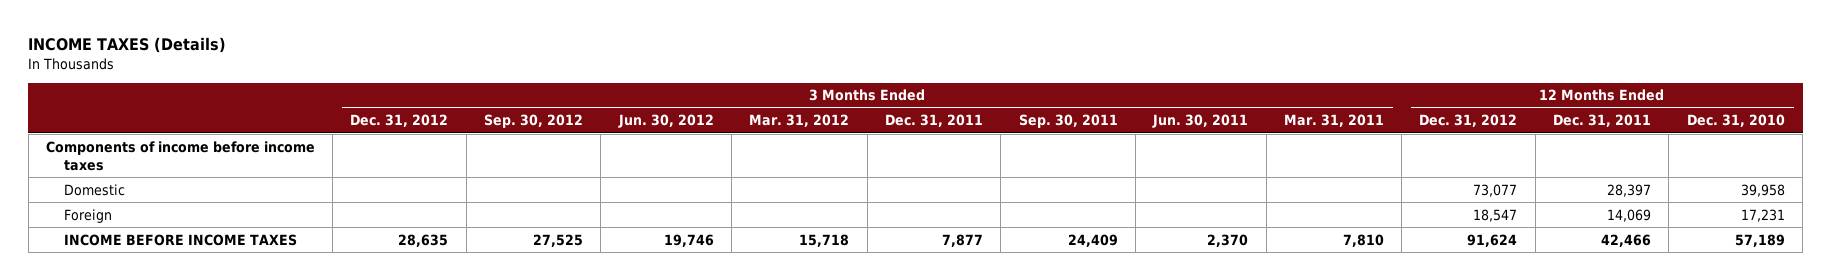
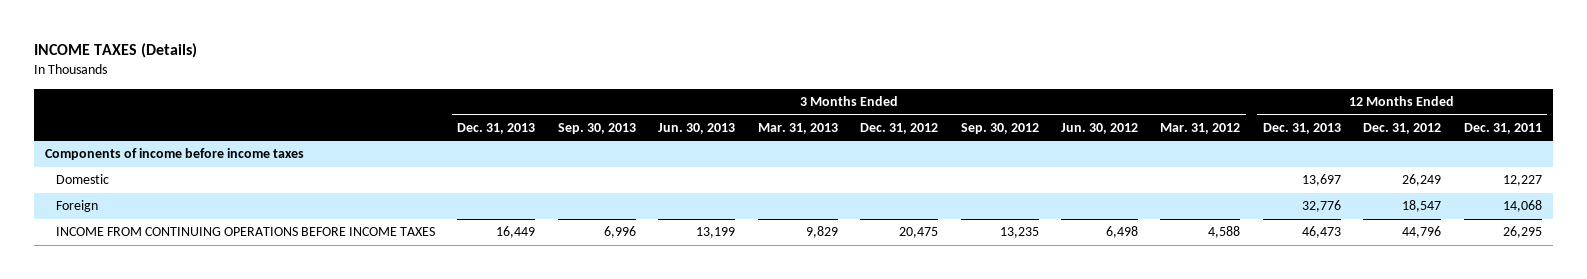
- | 3 Months Ended Dec. 31, 2012 | 3 Months Ended Sep. 30, 2012 | 3 Months Ended Jun. 30, 2012 | 3 Months Ended Mar. 31, 2012 | 3 Months Ended Dec. 31, 2011 | 3 Months Ended Sep. 30, 2011 | 3 Months Ended Jun. 30, 2011 | 3 Months Ended Mar. 31, 2011 | 12 Months Ended Dec. 31, 2012 | 12 Months Ended Dec. 31, 2011 | 12 Months Ended Dec. 31, 2010
+ | 3 Months Ended Dec. 31, 2013 | 3 Months Ended Sep. 30, 2013 | 3 Months Ended Jun. 30, 2013 | 3 Months Ended Mar. 31, 2013 | 3 Months Ended Dec. 31, 2012 | 3 Months Ended Sep. 30, 2012 | 3 Months Ended Jun. 30, 2012 | 3 Months Ended Mar. 31, 2012 | 12 Months Ended Dec. 31, 2013 | 12 Months Ended Dec. 31, 2012 | 12 Months Ended Dec. 31, 2011
- Domestic | | | | | | | | | 73,077 | 28,397 | 39,958
- Foreign | | | | | | | | | 18,547 | 14,069 | 17,231
- INCOME BEFORE INCOME TAXES | 28,635 | 27,525 | 19,746 | 15,718 | 7,877 | 24,409 | 2,370 | 7,810 | 91,624 | 42,466 | 57,189
+ Domestic | | | | | | | | | 13,697 | 26,249 | 12,227
+ Foreign | | | | | | | | | 32,776 | 18,547 | 14,068
+ INCOME FROM CONTINUING OPERATIONS BEFORE INCOME TAXES | 16,449 | 6,996 | 13,199 | 9,829 | 20,475 | 13,235 | 6,498 | 4,588 | 46,473 | 44,796 | 26,295

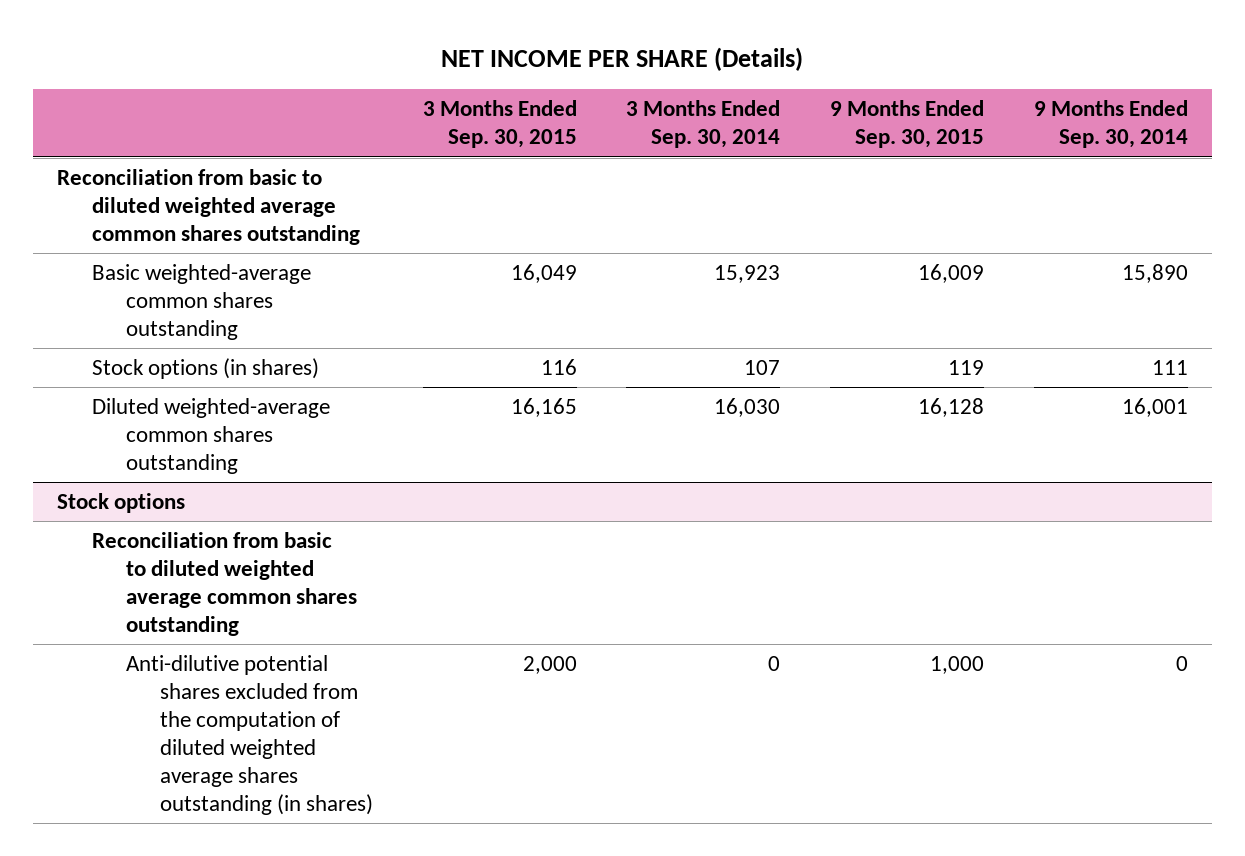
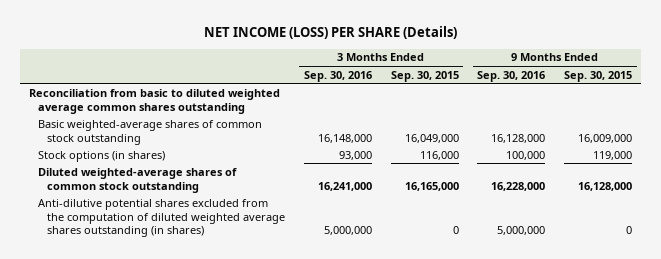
- NET INCOME PER SHARE (Details)
+ NET INCOME (LOSS) PER SHARE (Details)
- | 3 Months Ended Sep. 30, 2015 | 3 Months Ended Sep. 30, 2014 | 9 Months Ended Sep. 30, 2015 | 9 Months Ended Sep. 30, 2014
+ | 3 Months Ended Sep. 30, 2016 | 3 Months Ended Sep. 30, 2015 | 9 Months Ended Sep. 30, 2016 | 9 Months Ended Sep. 30, 2015
- Basic weighted-average common shares outstanding | 16,049 | 15,923 | 16,009 | 15,890
- Stock options (in shares) | 116 | 107 | 119 | 111
- Diluted weighted-average common shares outstanding | 16,165 | 16,030 | 16,128 | 16,001
- Stock options
- Reconciliation from basic to diluted weighted average common shares outstanding
- Anti-dilutive potential shares excluded from the computation of diluted weighted average shares outstanding (in shares) | 2,000 | 0 | 1,000 | 0
+ Basic weighted-average shares of common stock outstanding | 16,148,000 | 16,049,000 | 16,128,000 | 16,009,000
+ Stock options (in shares) | 93,000 | 116,000 | 100,000 | 119,000
+ Diluted weighted-average shares of common stock outstanding | 16,241,000 | 16,165,000 | 16,228,000 | 16,128,000
+ Anti-dilutive potential shares excluded from the computation of diluted weighted average shares outstanding (in shares) | 5,000,000 | 0 | 5,000,000 | 0

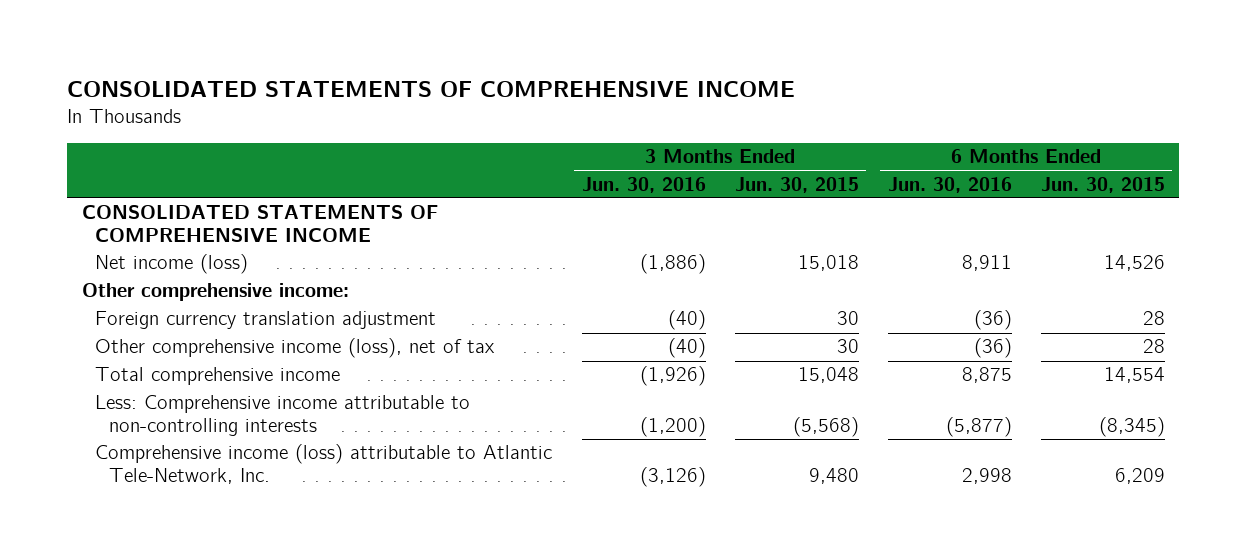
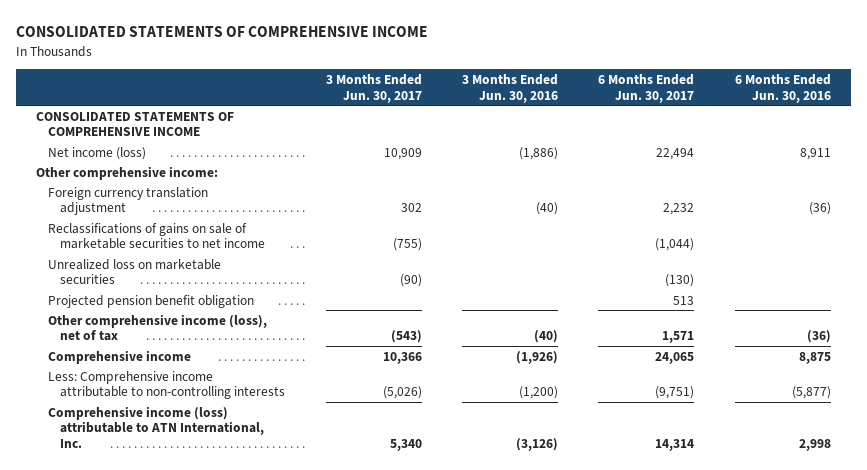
- | 3 Months Ended Jun. 30, 2016 | 3 Months Ended Jun. 30, 2015 | 6 Months Ended Jun. 30, 2016 | 6 Months Ended Jun. 30, 2015
+ | 3 Months Ended Jun. 30, 2017 | 3 Months Ended Jun. 30, 2016 | 6 Months Ended Jun. 30, 2017 | 6 Months Ended Jun. 30, 2016
+ Reclassifications of gains on sale of marketable securities to net income | (755) | | (1,044) |
+ Unrealized loss on marketable securities | (90) | | (130) |
+ Projected pension benefit obligation | | | 513 |
- Total comprehensive income | (1,926) | 15,048 | 8,875 | 14,554
+ Comprehensive income | 10,366 | (1,926) | 24,065 | 8,875
- Comprehensive income (loss) attributable to Atlantic Tele-Network, Inc. | (3,126) | 9,480 | 2,998 | 6,209
+ Comprehensive income (loss) attributable to ATN International, Inc. | 5,340 | (3,126) | 14,314 | 2,998

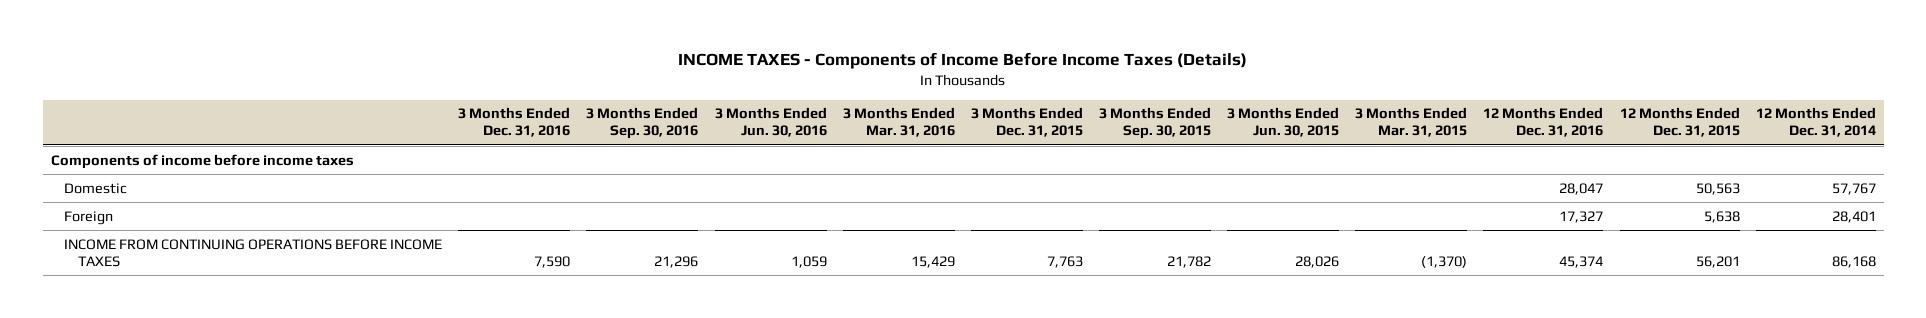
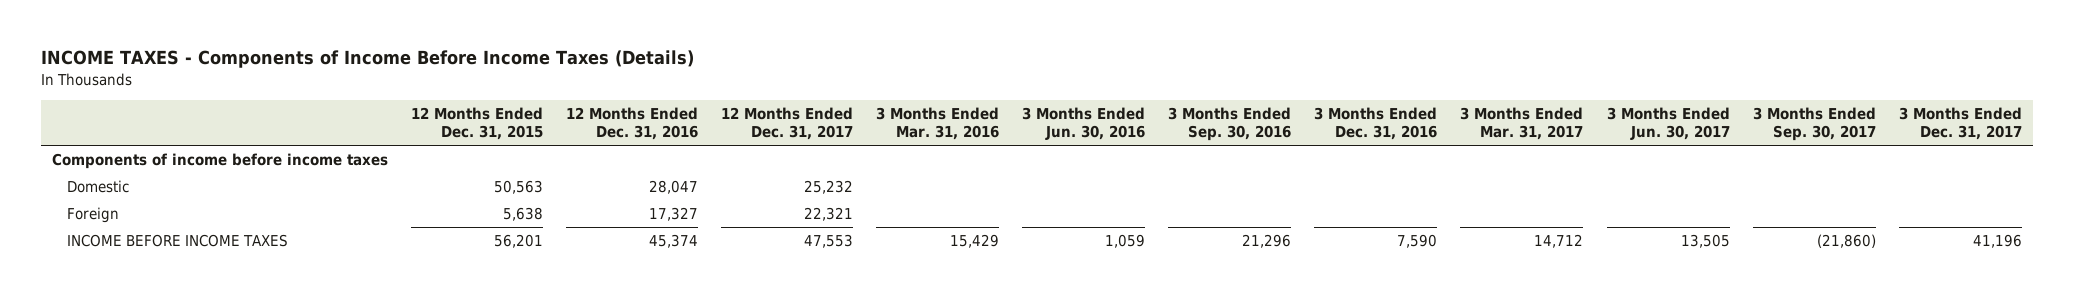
- | 3 Months Ended Dec. 31, 2016 | 3 Months Ended Sep. 30, 2016 | 3 Months Ended Jun. 30, 2016 | 3 Months Ended Mar. 31, 2016 | 3 Months Ended Dec. 31, 2015 | 3 Months Ended Sep. 30, 2015 | 3 Months Ended Jun. 30, 2015 | 3 Months Ended Mar. 31, 2015 | 12 Months Ended Dec. 31, 2016 | 12 Months Ended Dec. 31, 2015 | 12 Months Ended Dec. 31, 2014
+ | 12 Months Ended Dec. 31, 2015 | 12 Months Ended Dec. 31, 2016 | 12 Months Ended Dec. 31, 2017 | 3 Months Ended Mar. 31, 2016 | 3 Months Ended Jun. 30, 2016 | 3 Months Ended Sep. 30, 2016 | 3 Months Ended Dec. 31, 2016 | 3 Months Ended Mar. 31, 2017 | 3 Months Ended Jun. 30, 2017 | 3 Months Ended Sep. 30, 2017 | 3 Months Ended Dec. 31, 2017
- INCOME FROM CONTINUING OPERATIONS BEFORE INCOME TAXES | 7,590 | 21,296 | 1,059 | 15,429 | 7,763 | 21,782 | 28,026 | (1,370) | 45,374 | 56,201 | 86,168
+ INCOME BEFORE INCOME TAXES | 56,201 | 45,374 | 47,553 | 15,429 | 1,059 | 21,296 | 7,590 | 14,712 | 13,505 | (21,860) | 41,196

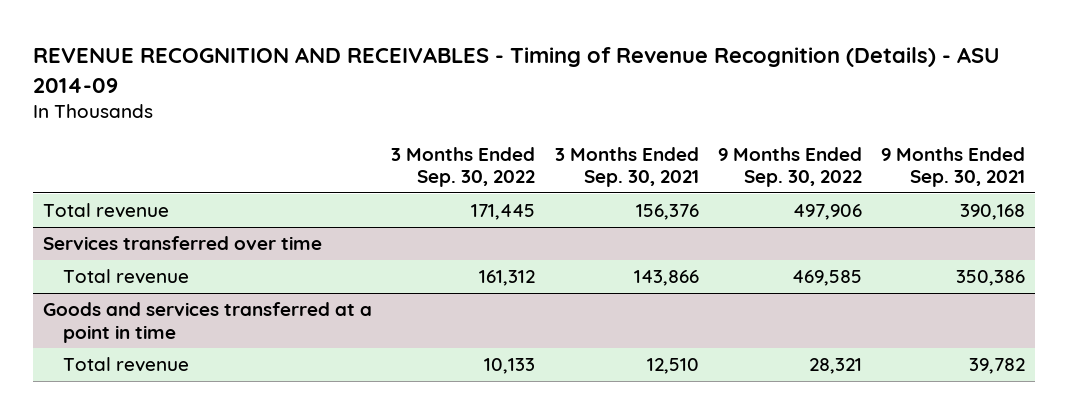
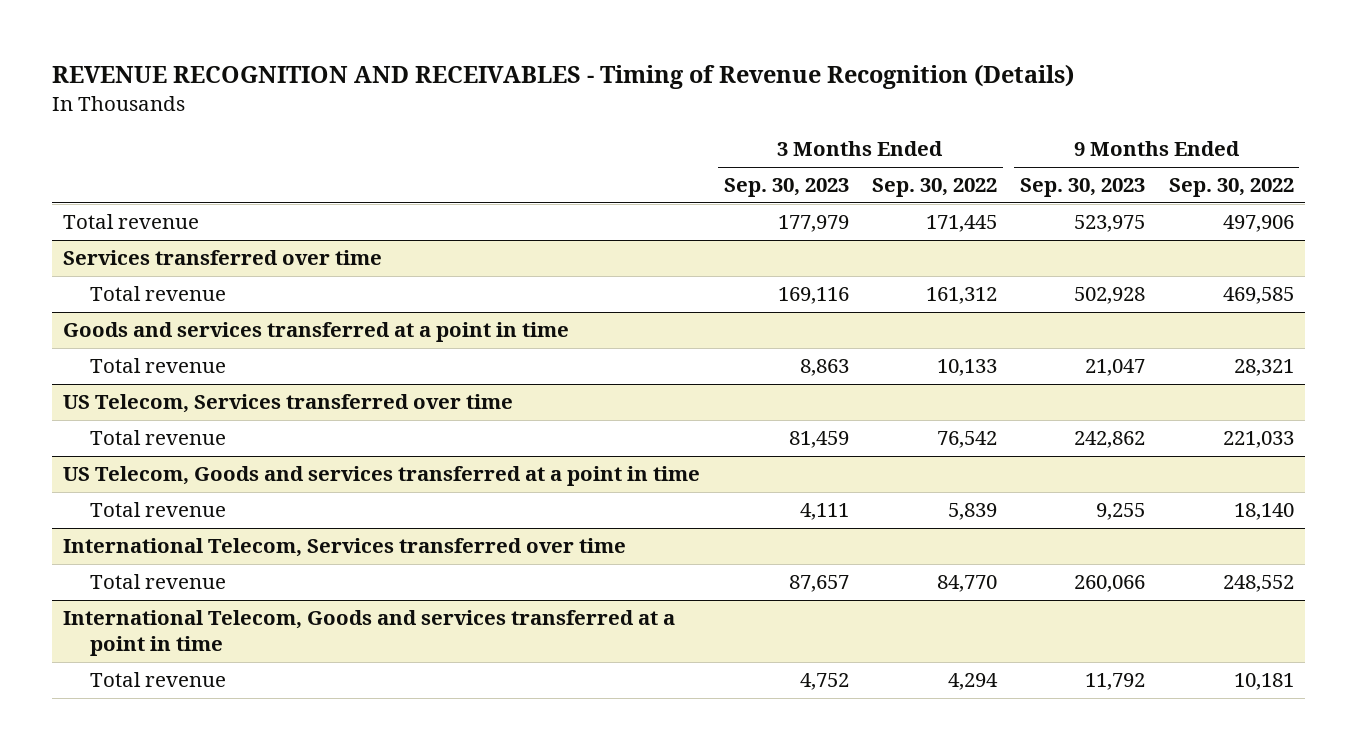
- REVENUE RECOGNITION AND RECEIVABLES - Timing of Revenue Recognition (Details) - ASU 2014-09
+ REVENUE RECOGNITION AND RECEIVABLES - Timing of Revenue Recognition (Details)
- | 3 Months Ended Sep. 30, 2022 | 3 Months Ended Sep. 30, 2021 | 9 Months Ended Sep. 30, 2022 | 9 Months Ended Sep. 30, 2021
+ | 3 Months Ended Sep. 30, 2023 | 3 Months Ended Sep. 30, 2022 | 9 Months Ended Sep. 30, 2023 | 9 Months Ended Sep. 30, 2022
+ US Telecom, Services transferred over time
+ Total revenue | 81,459 | 76,542 | 242,862 | 221,033
+ US Telecom, Goods and services transferred at a point in time
+ Total revenue | 4,111 | 5,839 | 9,255 | 18,140
+ International Telecom, Services transferred over time
+ Total revenue | 87,657 | 84,770 | 260,066 | 248,552
+ International Telecom, Goods and services transferred at a point in time
+ Total revenue | 4,752 | 4,294 | 11,792 | 10,181

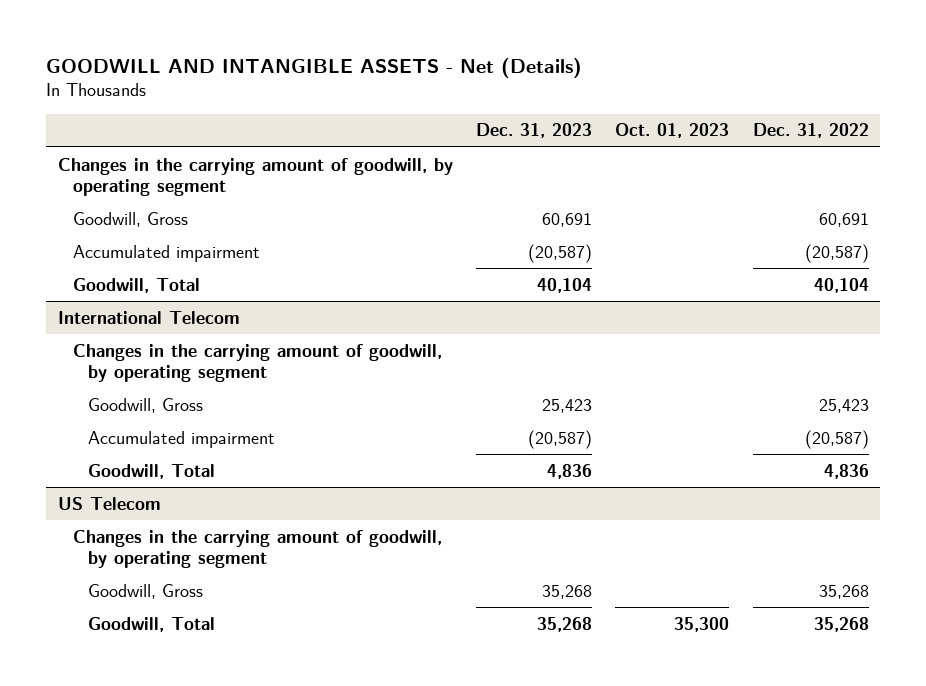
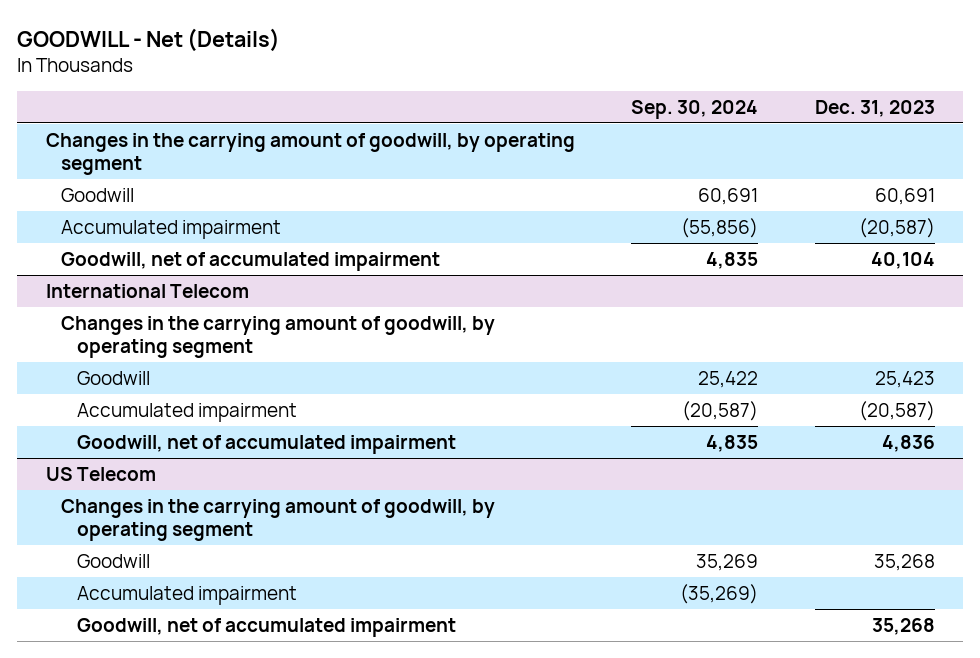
- GOODWILL AND INTANGIBLE ASSETS - Net (Details)
+ GOODWILL - Net (Details)
- | Dec. 31, 2023 | Oct. 01, 2023 | Dec. 31, 2022
+ | Sep. 30, 2024 | Dec. 31, 2023
- Goodwill, Gross | 60,691 | | 60,691
+ Goodwill | 60,691 | 60,691
- Goodwill, Total | 40,104 | | 40,104
+ Goodwill, net of accumulated impairment | 4,835 | 40,104
@ International Telecom
- Goodwill, Gross | 25,423 | | 25,423
+ Goodwill | 25,422 | 25,423
- Goodwill, Total | 4,836 | | 4,836
+ Goodwill, net of accumulated impairment | 4,835 | 4,836
@ US Telecom
- Goodwill, Gross | 35,268 | | 35,268
- Goodwill, Total | 35,268 | 35,300 | 35,268
+ Goodwill | 35,269 | 35,268
+ Accumulated impairment | (35,269) |
+ Goodwill, net of accumulated impairment | | 35,268

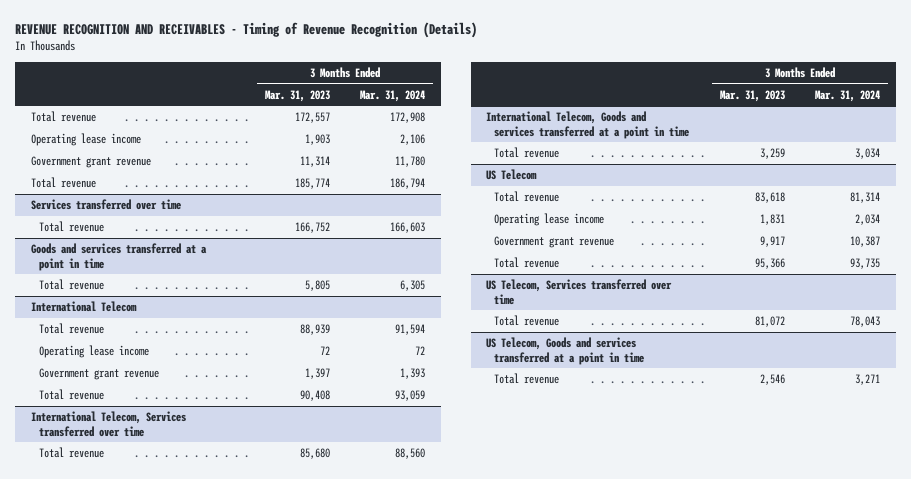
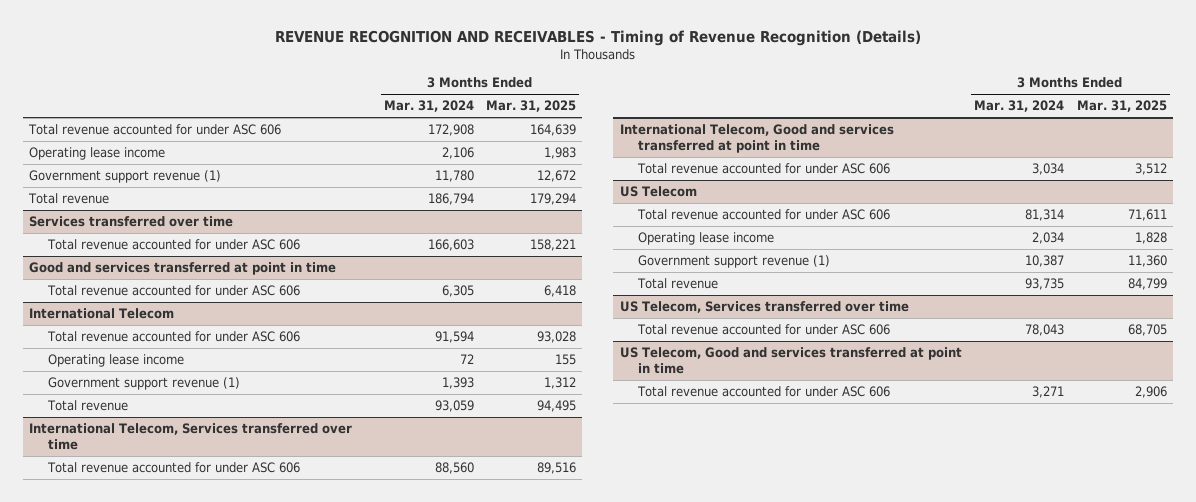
- | 3 Months Ended Mar. 31, 2023 | 3 Months Ended Mar. 31, 2024
+ | 3 Months Ended Mar. 31, 2024 | 3 Months Ended Mar. 31, 2025
- Total revenue | 172,557 | 172,908
+ Total revenue accounted for under ASC 606 | 172,908 | 164,639
- Government grant revenue | 11,314 | 11,780
+ Government support revenue (1) | 11,780 | 12,672
@ Services transferred over time
- Total revenue | 166,752 | 166,603
- Goods and services transferred at a point in time
- Total revenue | 5,805 | 6,305
@ Services transferred over time
+ Total revenue accounted for under ASC 606 | 166,603 | 158,221
+ Good and services transferred at point in time
+ Total revenue accounted for under ASC 606 | 6,305 | 6,418
@ International Telecom
- Total revenue | 88,939 | 91,594
+ Total revenue accounted for under ASC 606 | 91,594 | 93,028
- Government grant revenue | 1,397 | 1,393
+ Government support revenue (1) | 1,393 | 1,312
@ International Telecom, Services transferred over time
- Total revenue | 85,680 | 88,560
- International Telecom, Goods and services transferred at a point in time
- Total revenue | 3,259 | 3,034
@ International Telecom, Services transferred over time
+ Total revenue accounted for under ASC 606 | 88,560 | 89,516
+ International Telecom, Good and services transferred at point in time
+ Total revenue accounted for under ASC 606 | 3,034 | 3,512
@ US Telecom
- Total revenue | 83,618 | 81,314
+ Total revenue accounted for under ASC 606 | 81,314 | 71,611
- Government grant revenue | 9,917 | 10,387
+ Government support revenue (1) | 10,387 | 11,360
@ US Telecom, Services transferred over time
- Total revenue | 81,072 | 78,043
- US Telecom, Goods and services transferred at a point in time
- Total revenue | 2,546 | 3,271
@ US Telecom, Services transferred over time
+ Total revenue accounted for under ASC 606 | 78,043 | 68,705
+ US Telecom, Good and services transferred at point in time
+ Total revenue accounted for under ASC 606 | 3,271 | 2,906

